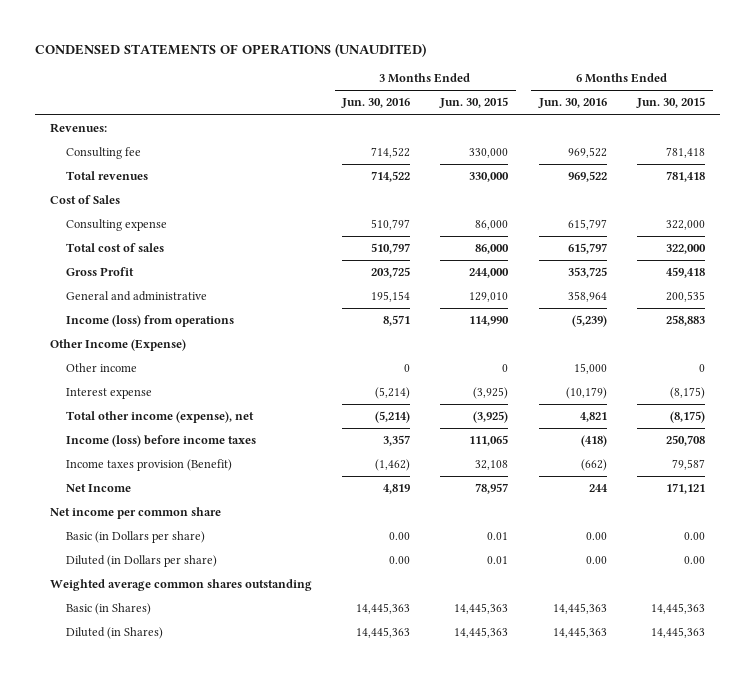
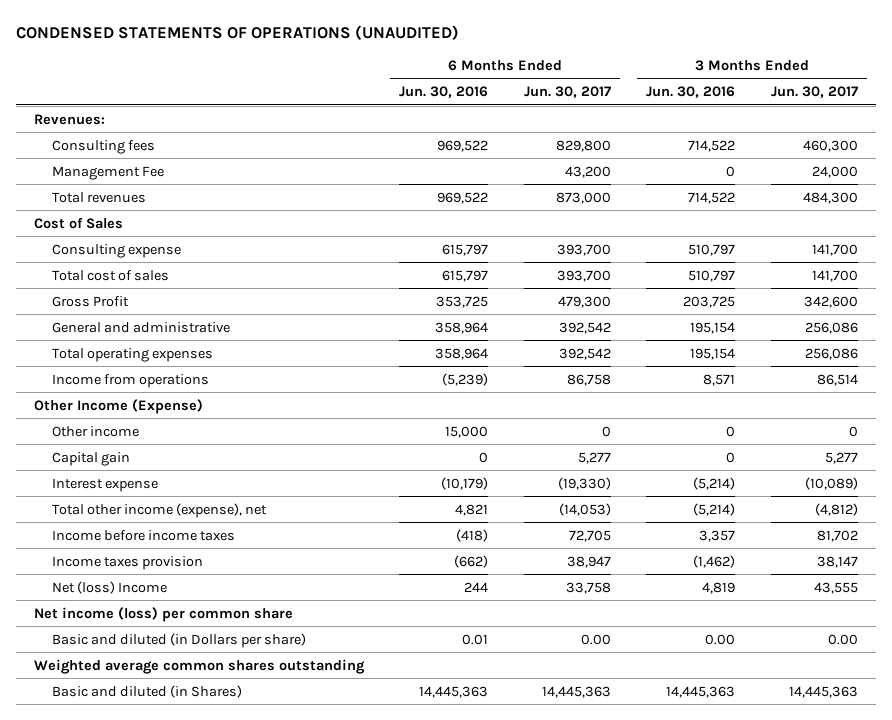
- | 3 Months Ended Jun. 30, 2016 | 3 Months Ended Jun. 30, 2015 | 6 Months Ended Jun. 30, 2016 | 6 Months Ended Jun. 30, 2015
+ | 6 Months Ended Jun. 30, 2016 | 6 Months Ended Jun. 30, 2017 | 3 Months Ended Jun. 30, 2016 | 3 Months Ended Jun. 30, 2017
- Consulting fee | 714,522 | 330,000 | 969,522 | 781,418
+ Consulting fees | 969,522 | 829,800 | 714,522 | 460,300
+ Management Fee | | 43,200 | 0 | 24,000
- Income (loss) from operations | 8,571 | 114,990 | (5,239) | 258,883
+ Total operating expenses | 358,964 | 392,542 | 195,154 | 256,086
+ Income from operations | (5,239) | 86,758 | 8,571 | 86,514
+ Capital gain | 0 | 5,277 | 0 | 5,277
- Income (loss) before income taxes | 3,357 | 111,065 | (418) | 250,708
- Income taxes provision (Benefit) | (1,462) | 32,108 | (662) | 79,587
- Net Income | 4,819 | 78,957 | 244 | 171,121
- Net income per common share
- Basic (in Dollars per share) | 0.00 | 0.01 | 0.00 | 0.00
- Diluted (in Dollars per share) | 0.00 | 0.01 | 0.00 | 0.00
+ Income before income taxes | (418) | 72,705 | 3,357 | 81,702
+ Income taxes provision | (662) | 38,947 | (1,462) | 38,147
+ Net (loss) Income | 244 | 33,758 | 4,819 | 43,555
+ Net income (loss) per common share
+ Basic and diluted (in Dollars per share) | 0.01 | 0.00 | 0.00 | 0.00
- Basic (in Shares) | 14,445,363 | 14,445,363 | 14,445,363 | 14,445,363
- Diluted (in Shares) | 14,445,363 | 14,445,363 | 14,445,363 | 14,445,363
+ Basic and diluted (in Shares) | 14,445,363 | 14,445,363 | 14,445,363 | 14,445,363

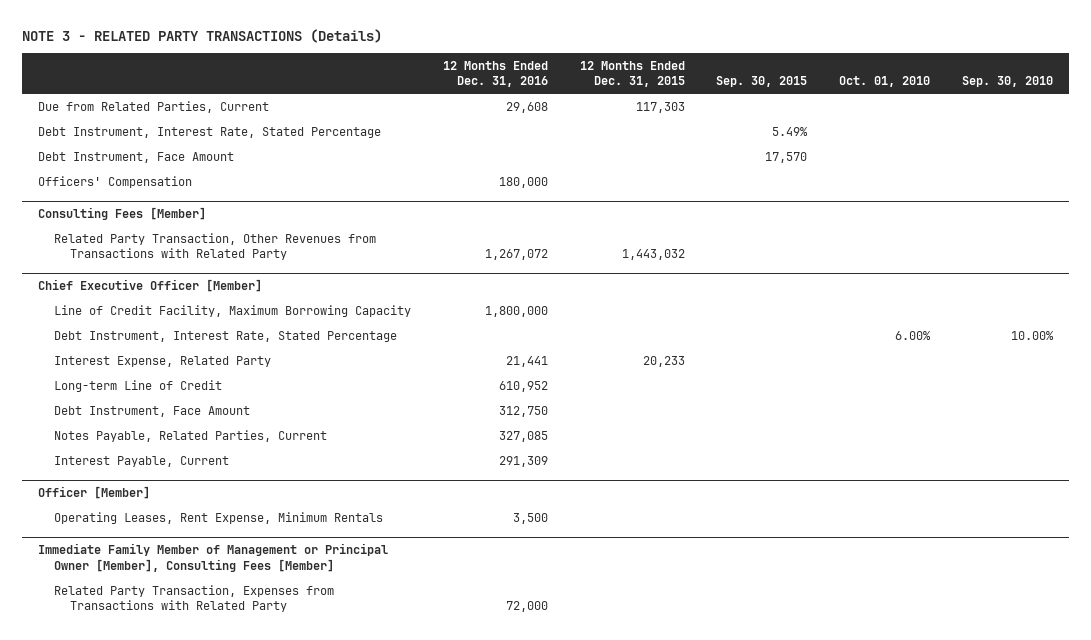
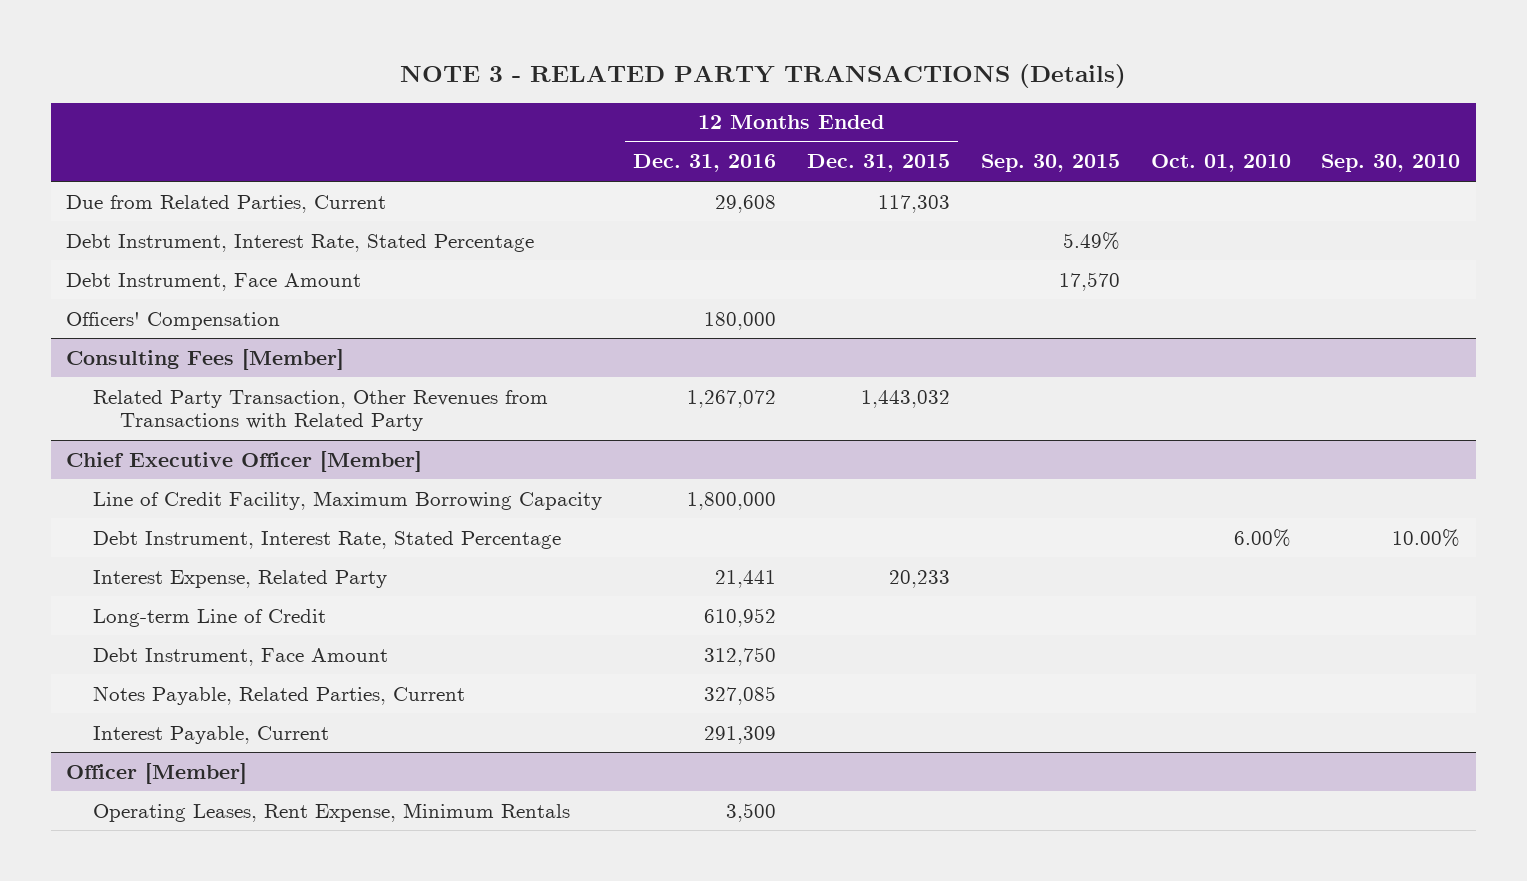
- Immediate Family Member of Management or Principal Owner [Member], Consulting Fees [Member]
- Related Party Transaction, Expenses from Transactions with Related Party | 72,000 | | | |

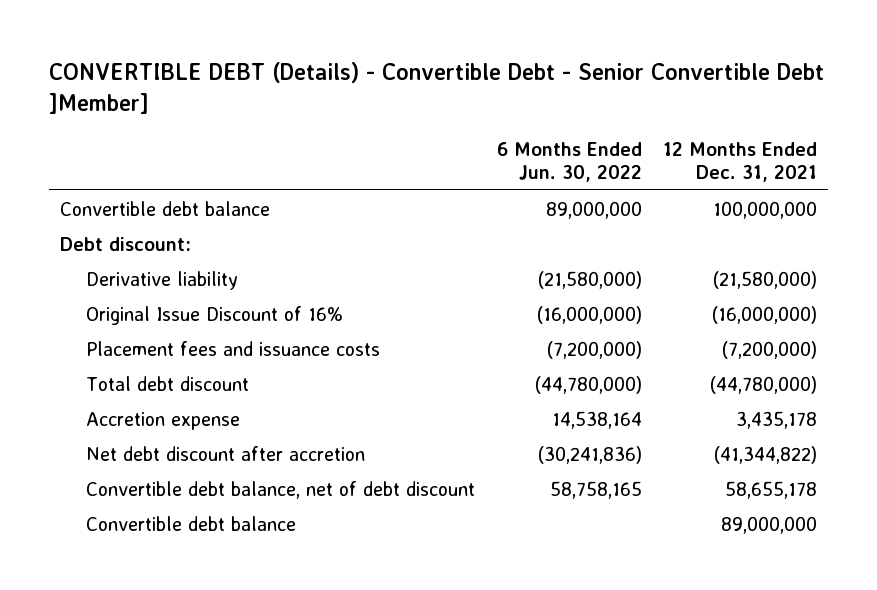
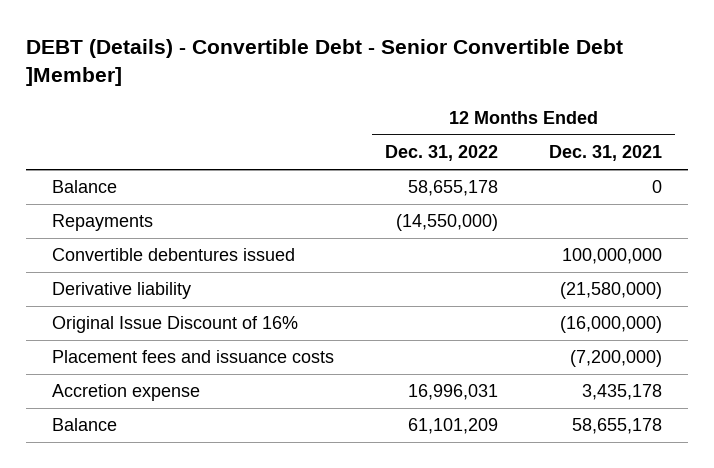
- CONVERTIBLE DEBT (Details) - Convertible Debt - Senior Convertible Debt ]Member]
+ DEBT (Details) - Convertible Debt - Senior Convertible Debt ]Member]
- | 6 Months Ended Jun. 30, 2022 | 12 Months Ended Dec. 31, 2021
+ | 12 Months Ended Dec. 31, 2022 | 12 Months Ended Dec. 31, 2021
- Convertible debt balance | 89,000,000 | 100,000,000
- Debt discount:
+ Balance | 58,655,178 | 0
+ Repayments | (14,550,000) |
+ Convertible debentures issued | | 100,000,000
- Total debt discount | (44,780,000) | (44,780,000)
- Net debt discount after accretion | (30,241,836) | (41,344,822)
- Convertible debt balance, net of debt discount | 58,758,165 | 58,655,178
- Convertible debt balance | | 89,000,000
+ Balance | 61,101,209 | 58,655,178

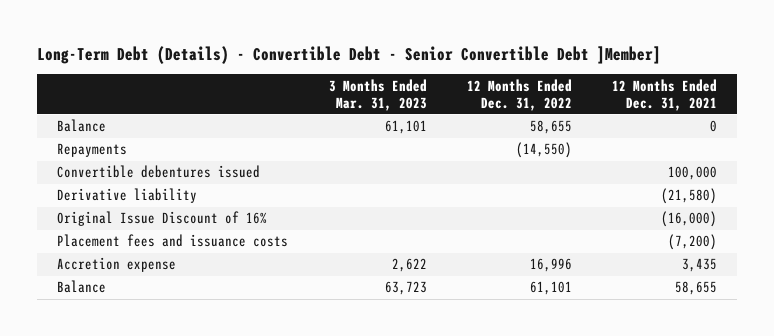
- DEBT (Details) - Convertible Debt - Senior Convertible Debt ]Member]
+ Long-Term Debt (Details) - Convertible Debt - Senior Convertible Debt ]Member]
- | 12 Months Ended Dec. 31, 2022 | 12 Months Ended Dec. 31, 2021
+ | 3 Months Ended Mar. 31, 2023 | 12 Months Ended Dec. 31, 2022 | 12 Months Ended Dec. 31, 2021
- Balance | 58,655,178 | 0
- Repayments | (14,550,000) |
- Convertible debentures issued | | 100,000,000
- Derivative liability | | (21,580,000)
- Original Issue Discount of 16% | | (16,000,000)
- Placement fees and issuance costs | | (7,200,000)
- Accretion expense | 16,996,031 | 3,435,178
- Balance | 61,101,209 | 58,655,178
+ Balance | 61,101 | 58,655 | 0
+ Repayments | | (14,550) |
+ Convertible debentures issued | | | 100,000
+ Derivative liability | | | (21,580)
+ Original Issue Discount of 16% | | | (16,000)
+ Placement fees and issuance costs | | | (7,200)
+ Accretion expense | 2,622 | 16,996 | 3,435
+ Balance | 63,723 | 61,101 | 58,655

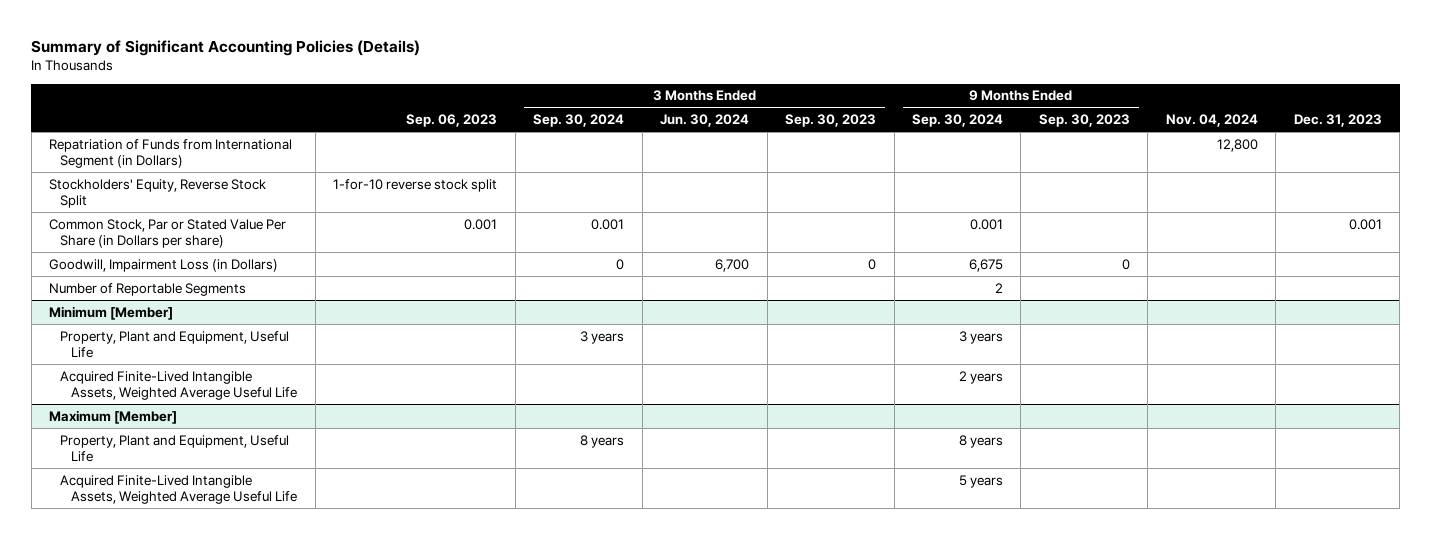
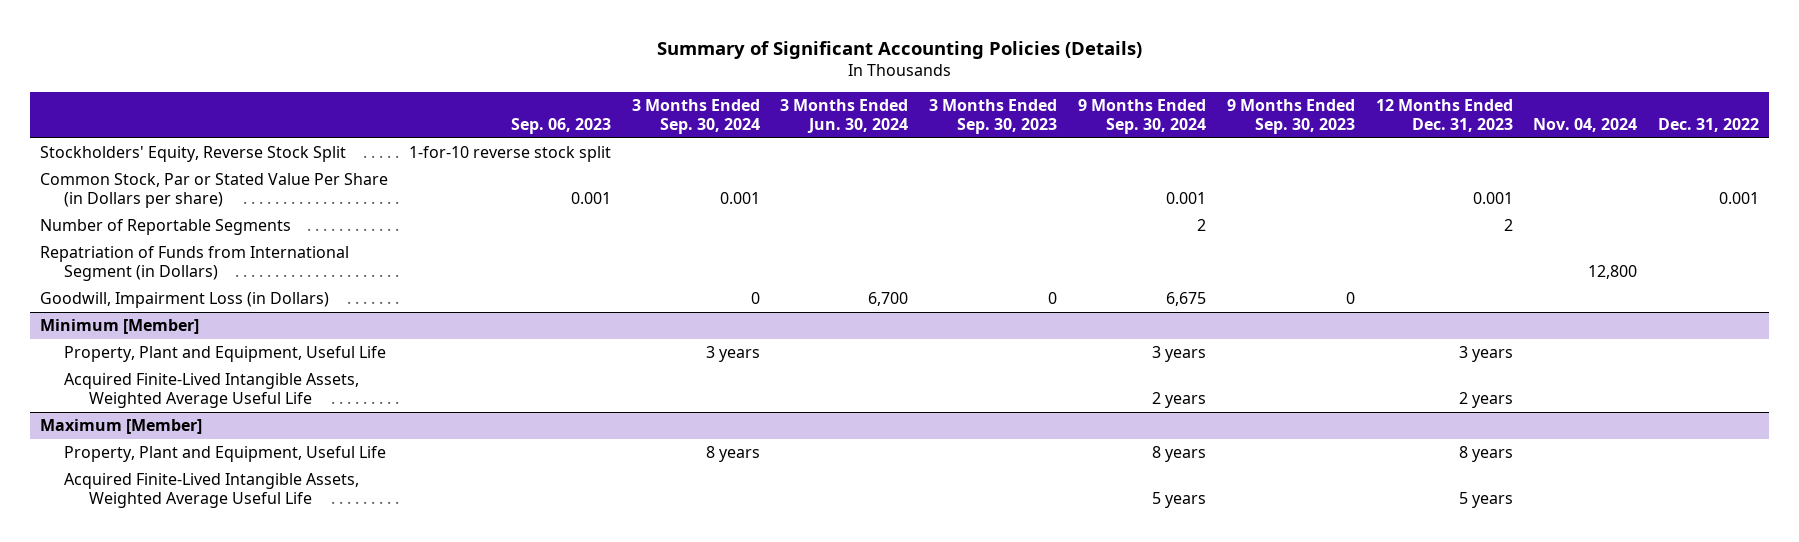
- | Sep. 06, 2023 | 3 Months Ended Sep. 30, 2024 | 3 Months Ended Jun. 30, 2024 | 3 Months Ended Sep. 30, 2023 | 9 Months Ended Sep. 30, 2024 | 9 Months Ended Sep. 30, 2023 | Nov. 04, 2024 | Dec. 31, 2023
+ | Sep. 06, 2023 | 3 Months Ended Sep. 30, 2024 | 3 Months Ended Jun. 30, 2024 | 3 Months Ended Sep. 30, 2023 | 9 Months Ended Sep. 30, 2024 | 9 Months Ended Sep. 30, 2023 | 12 Months Ended Dec. 31, 2023 | Nov. 04, 2024 | Dec. 31, 2022
moved down: Repatriation of Funds from International Segment (in Dollars) | | | | | | | | 12,800 |
moved down: Goodwill, Impairment Loss (in Dollars) | | 0 | 6,700 | 0 | 6,675 | 0 | | |

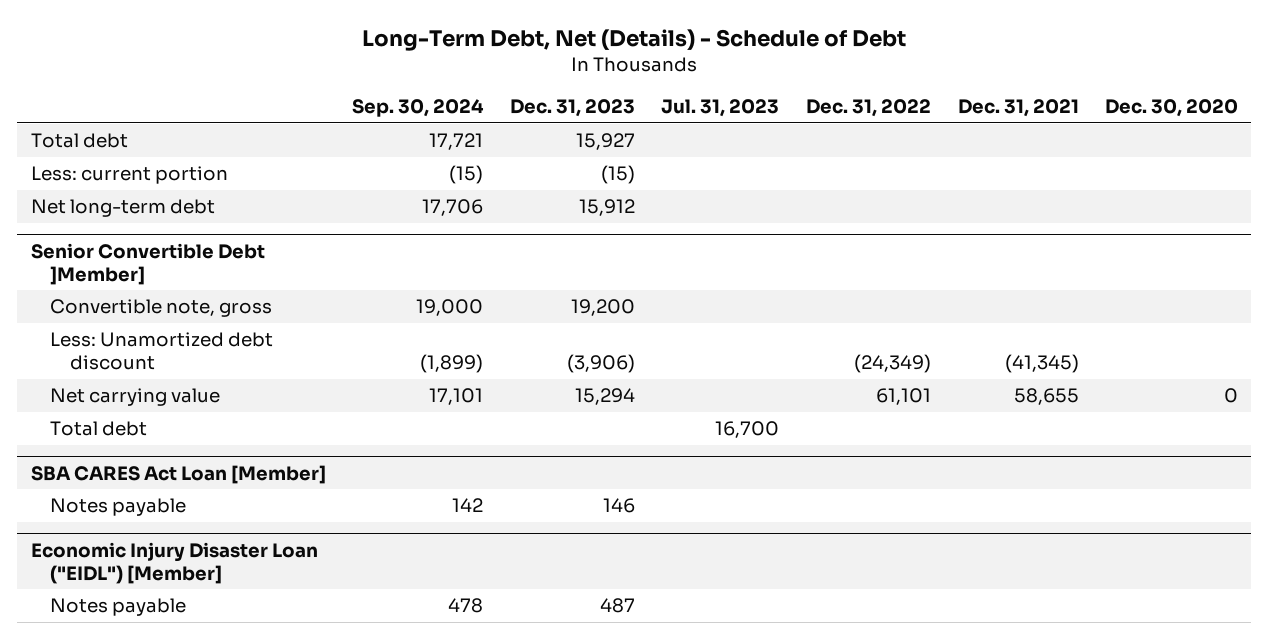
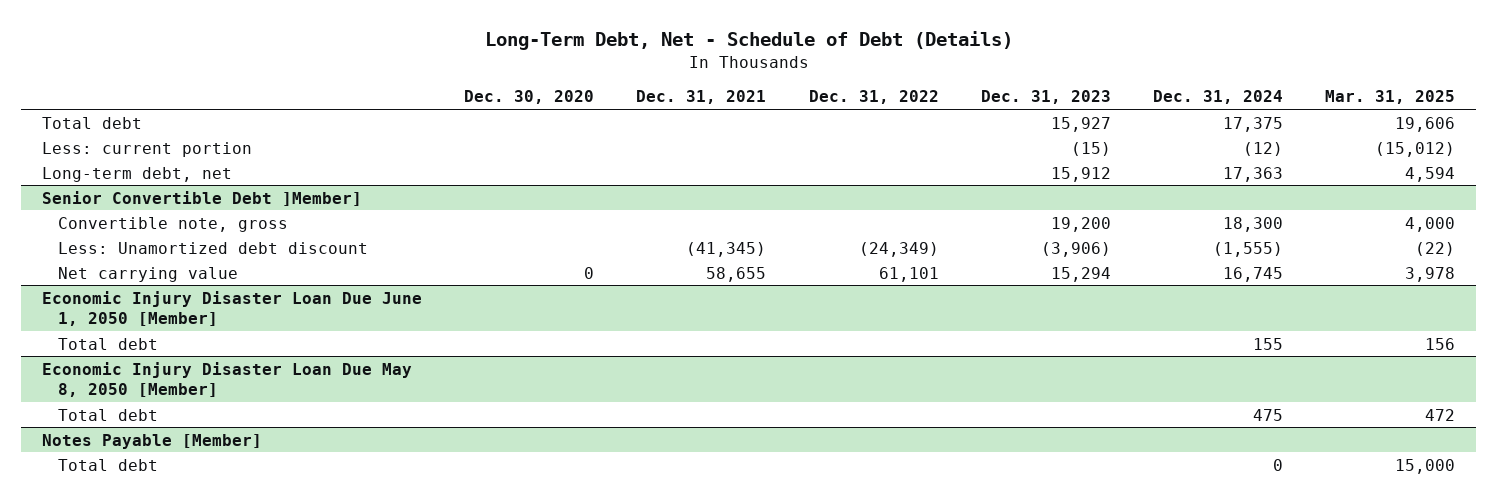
- Long-Term Debt, Net (Details) - Schedule of Debt
+ Long-Term Debt, Net - Schedule of Debt (Details)
- | Sep. 30, 2024 | Dec. 31, 2023 | Jul. 31, 2023 | Dec. 31, 2022 | Dec. 31, 2021 | Dec. 30, 2020
+ | Dec. 30, 2020 | Dec. 31, 2021 | Dec. 31, 2022 | Dec. 31, 2023 | Dec. 31, 2024 | Mar. 31, 2025
- Net long-term debt | 17,706 | 15,912 | | | |
+ Long-term debt, net | | | | 15,912 | 17,363 | 4,594
+ Economic Injury Disaster Loan Due June 1, 2050 [Member]
- SBA CARES Act Loan [Member]
- Notes payable | 142 | 146 | | | |
- Economic Injury Disaster Loan ("EIDL") [Member]
- Notes payable | 478 | 487 | | | |
+ Economic Injury Disaster Loan Due May 8, 2050 [Member]
+ Total debt | | | | | 475 | 472
+ Notes Payable [Member]
+ Total debt | | | | | 0 | 15,000

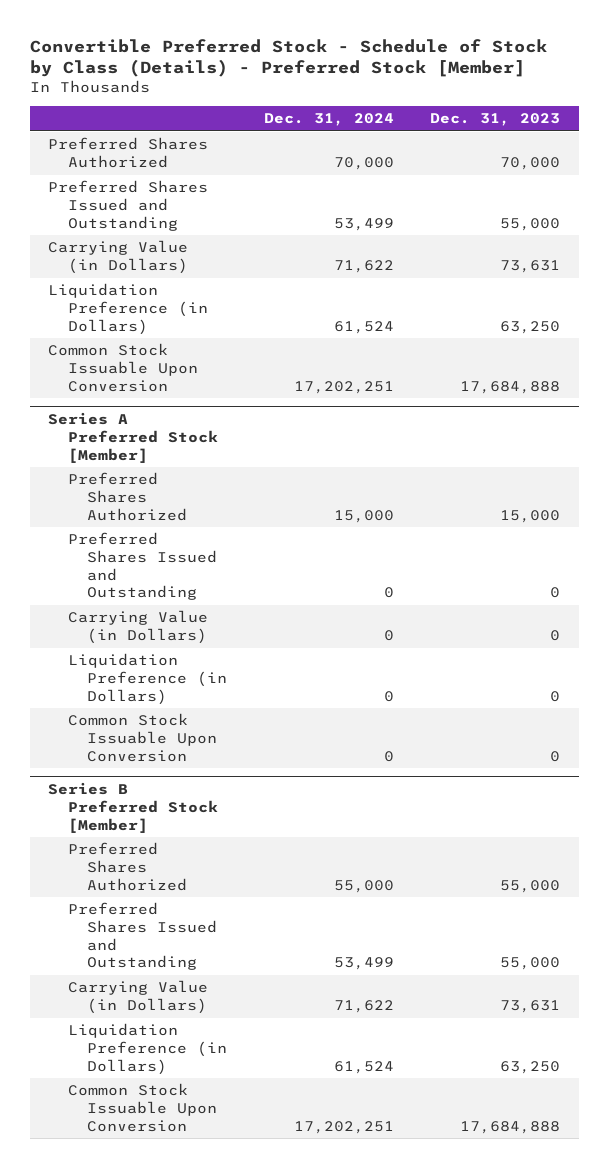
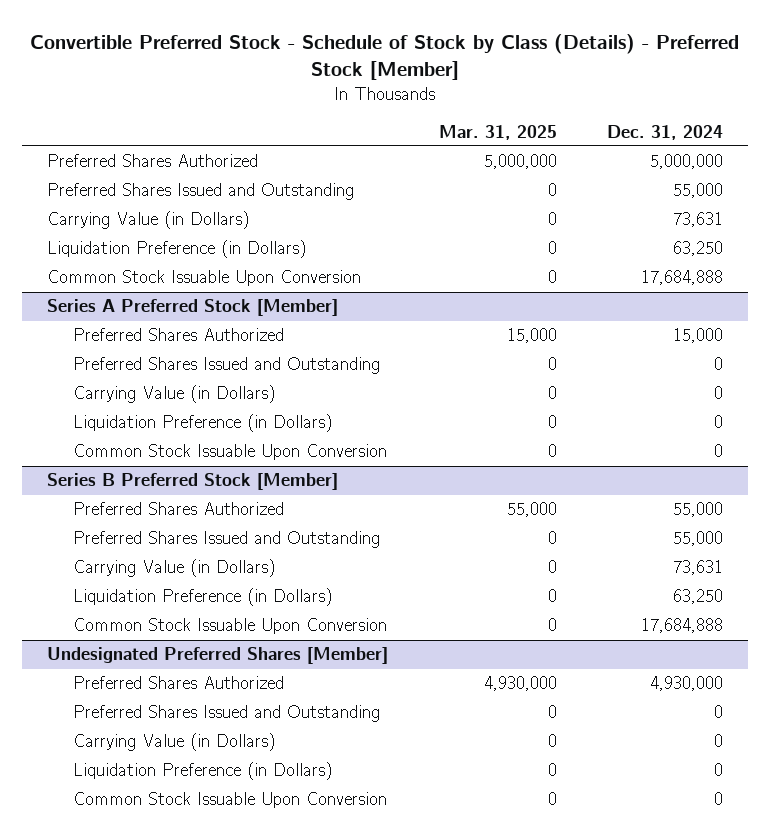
- | Dec. 31, 2024 | Dec. 31, 2023
+ | Mar. 31, 2025 | Dec. 31, 2024
- Preferred Shares Authorized | 70,000 | 70,000
- Preferred Shares Issued and Outstanding | 53,499 | 55,000
- Carrying Value (in Dollars) | 71,622 | 73,631
- Liquidation Preference (in Dollars) | 61,524 | 63,250
- Common Stock Issuable Upon Conversion | 17,202,251 | 17,684,888
+ Preferred Shares Authorized | 5,000,000 | 5,000,000
+ Preferred Shares Issued and Outstanding | 0 | 55,000
+ Carrying Value (in Dollars) | 0 | 73,631
+ Liquidation Preference (in Dollars) | 0 | 63,250
+ Common Stock Issuable Upon Conversion | 0 | 17,684,888
@ Series B Preferred Stock [Member]
- Preferred Shares Issued and Outstanding | 53,499 | 55,000
- Carrying Value (in Dollars) | 71,622 | 73,631
- Liquidation Preference (in Dollars) | 61,524 | 63,250
- Common Stock Issuable Upon Conversion | 17,202,251 | 17,684,888
+ Preferred Shares Issued and Outstanding | 0 | 55,000
+ Carrying Value (in Dollars) | 0 | 73,631
+ Liquidation Preference (in Dollars) | 0 | 63,250
+ Common Stock Issuable Upon Conversion | 0 | 17,684,888
+ Undesignated Preferred Shares [Member]
+ Preferred Shares Authorized | 4,930,000 | 4,930,000
+ Preferred Shares Issued and Outstanding | 0 | 0
+ Carrying Value (in Dollars) | 0 | 0
+ Liquidation Preference (in Dollars) | 0 | 0
+ Common Stock Issuable Upon Conversion | 0 | 0

